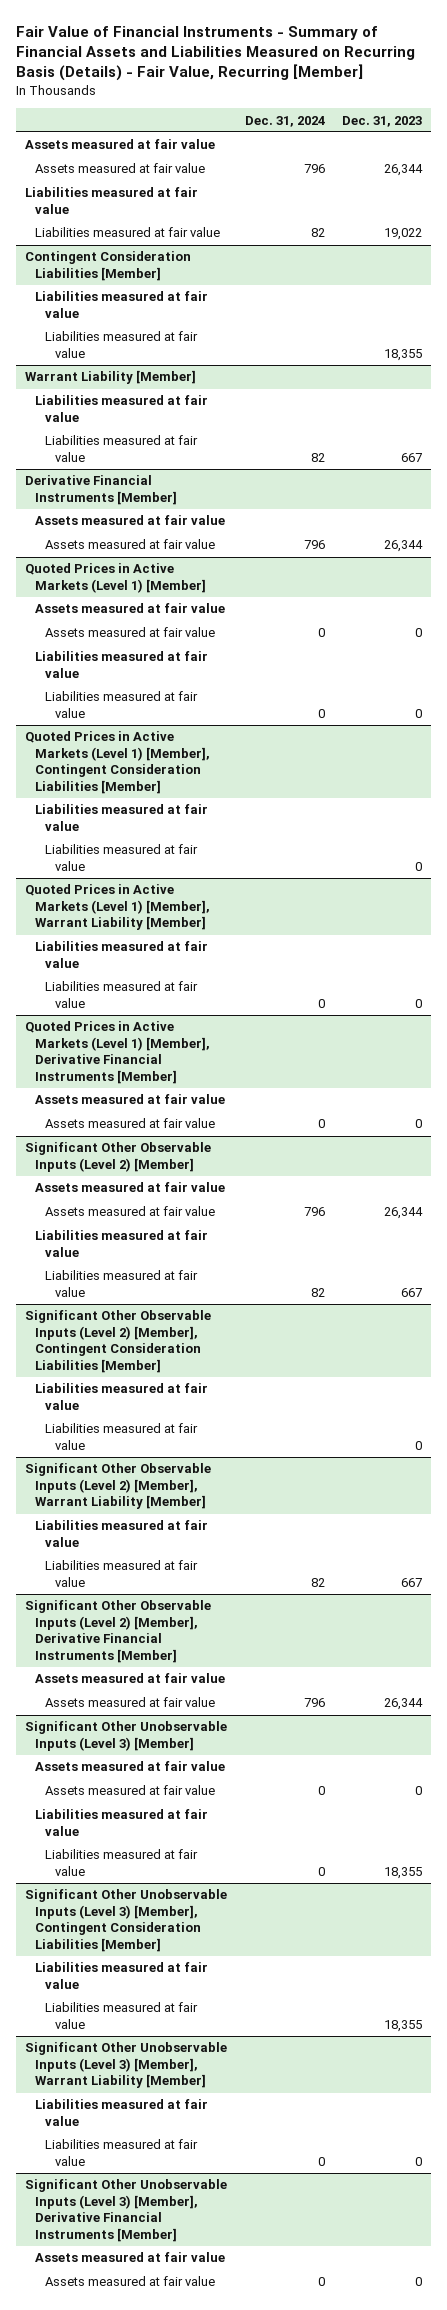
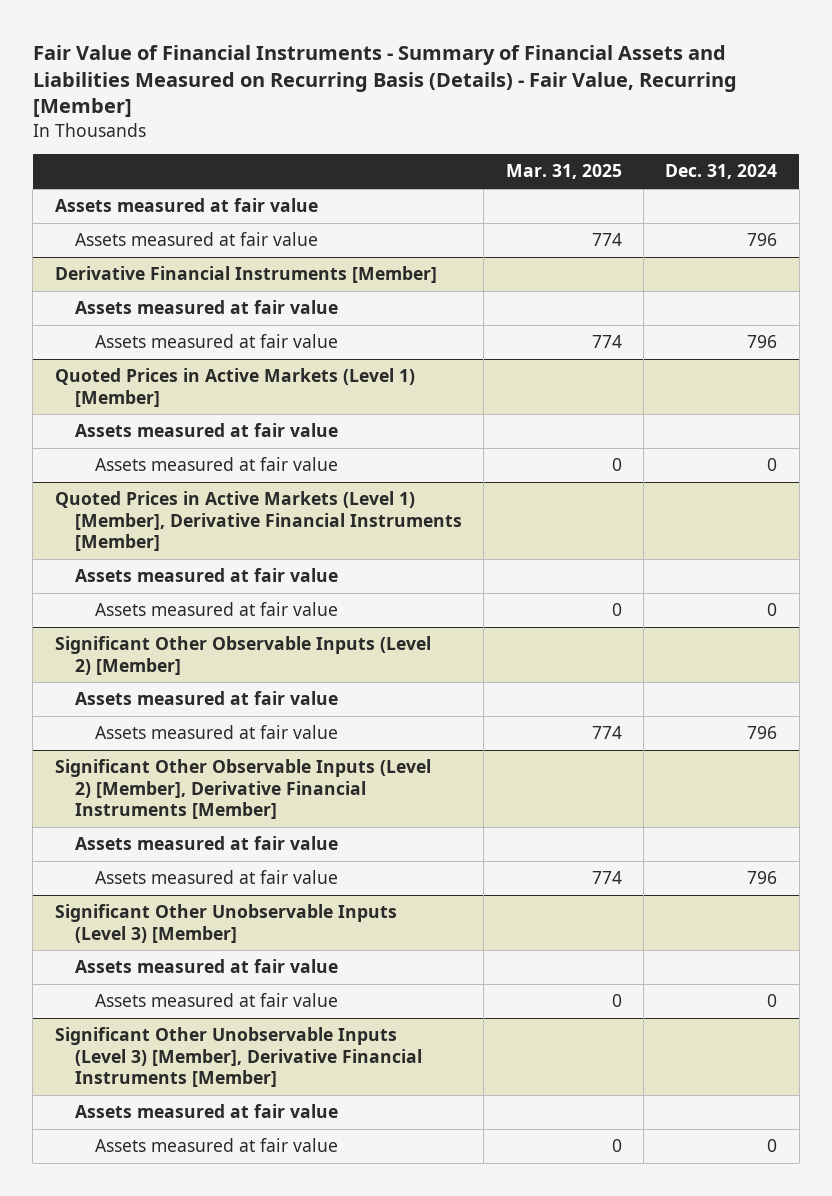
- | Dec. 31, 2024 | Dec. 31, 2023
+ | Mar. 31, 2025 | Dec. 31, 2024
- Liabilities measured at fair value
- Liabilities measured at fair value | 82 | 19,022
- Contingent Consideration Liabilities [Member]
- Liabilities measured at fair value
- Liabilities measured at fair value | | 18,355
- Warrant Liability [Member]
- Liabilities measured at fair value
- Liabilities measured at fair value | 82 | 667
@ Quoted Prices in Active Markets (Level 1) [Member]
- Liabilities measured at fair value
- Liabilities measured at fair value | 0 | 0
- Quoted Prices in Active Markets (Level 1) [Member], Contingent Consideration Liabilities [Member]
- Liabilities measured at fair value
- Liabilities measured at fair value | | 0
- Quoted Prices in Active Markets (Level 1) [Member], Warrant Liability [Member]
- Liabilities measured at fair value
- Liabilities measured at fair value | 0 | 0
@ Significant Other Observable Inputs (Level 2) [Member]
- Liabilities measured at fair value
- Liabilities measured at fair value | 82 | 667
- Significant Other Observable Inputs (Level 2) [Member], Contingent Consideration Liabilities [Member]
- Liabilities measured at fair value
- Liabilities measured at fair value | | 0
- Significant Other Observable Inputs (Level 2) [Member], Warrant Liability [Member]
- Liabilities measured at fair value
- Liabilities measured at fair value | 82 | 667
@ Significant Other Unobservable Inputs (Level 3) [Member]
- Liabilities measured at fair value
- Liabilities measured at fair value | 0 | 18,355
- Significant Other Unobservable Inputs (Level 3) [Member], Contingent Consideration Liabilities [Member]
- Liabilities measured at fair value
- Liabilities measured at fair value | | 18,355
- Significant Other Unobservable Inputs (Level 3) [Member], Warrant Liability [Member]
- Liabilities measured at fair value
- Liabilities measured at fair value | 0 | 0

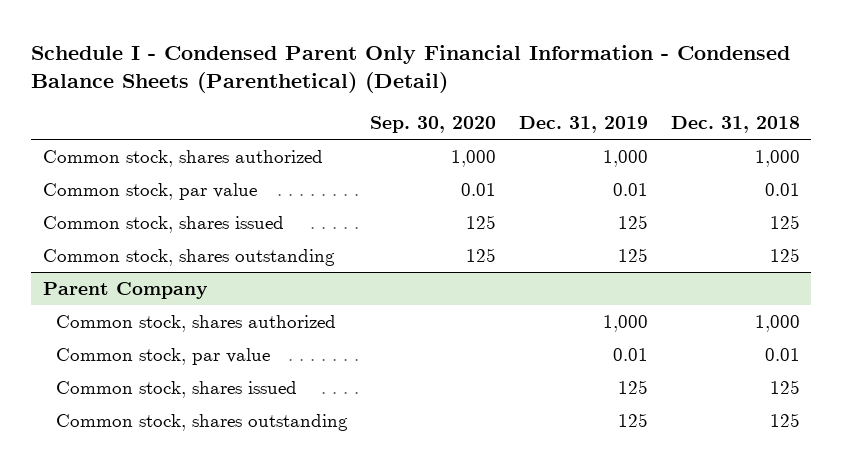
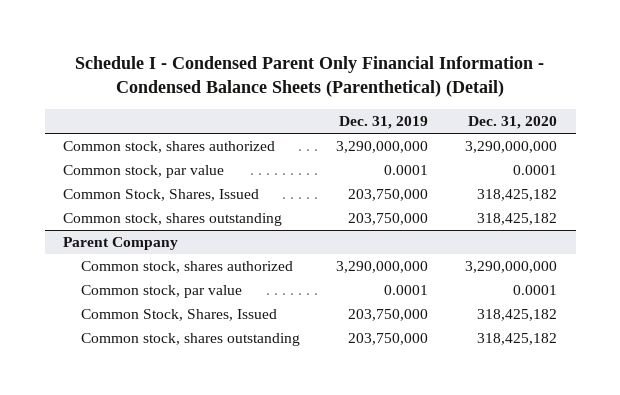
- | Sep. 30, 2020 | Dec. 31, 2019 | Dec. 31, 2018
+ | Dec. 31, 2019 | Dec. 31, 2020
- Common stock, shares authorized | 1,000 | 1,000 | 1,000
- Common stock, par value | 0.01 | 0.01 | 0.01
- Common stock, shares issued | 125 | 125 | 125
- Common stock, shares outstanding | 125 | 125 | 125
+ Common stock, shares authorized | 3,290,000,000 | 3,290,000,000
+ Common stock, par value | 0.0001 | 0.0001
+ Common Stock, Shares, Issued | 203,750,000 | 318,425,182
+ Common stock, shares outstanding | 203,750,000 | 318,425,182
@ Parent Company
- Common stock, shares authorized | | 1,000 | 1,000
- Common stock, par value | | 0.01 | 0.01
- Common stock, shares issued | | 125 | 125
- Common stock, shares outstanding | | 125 | 125
+ Common stock, shares authorized | 3,290,000,000 | 3,290,000,000
+ Common stock, par value | 0.0001 | 0.0001
+ Common Stock, Shares, Issued | 203,750,000 | 318,425,182
+ Common stock, shares outstanding | 203,750,000 | 318,425,182

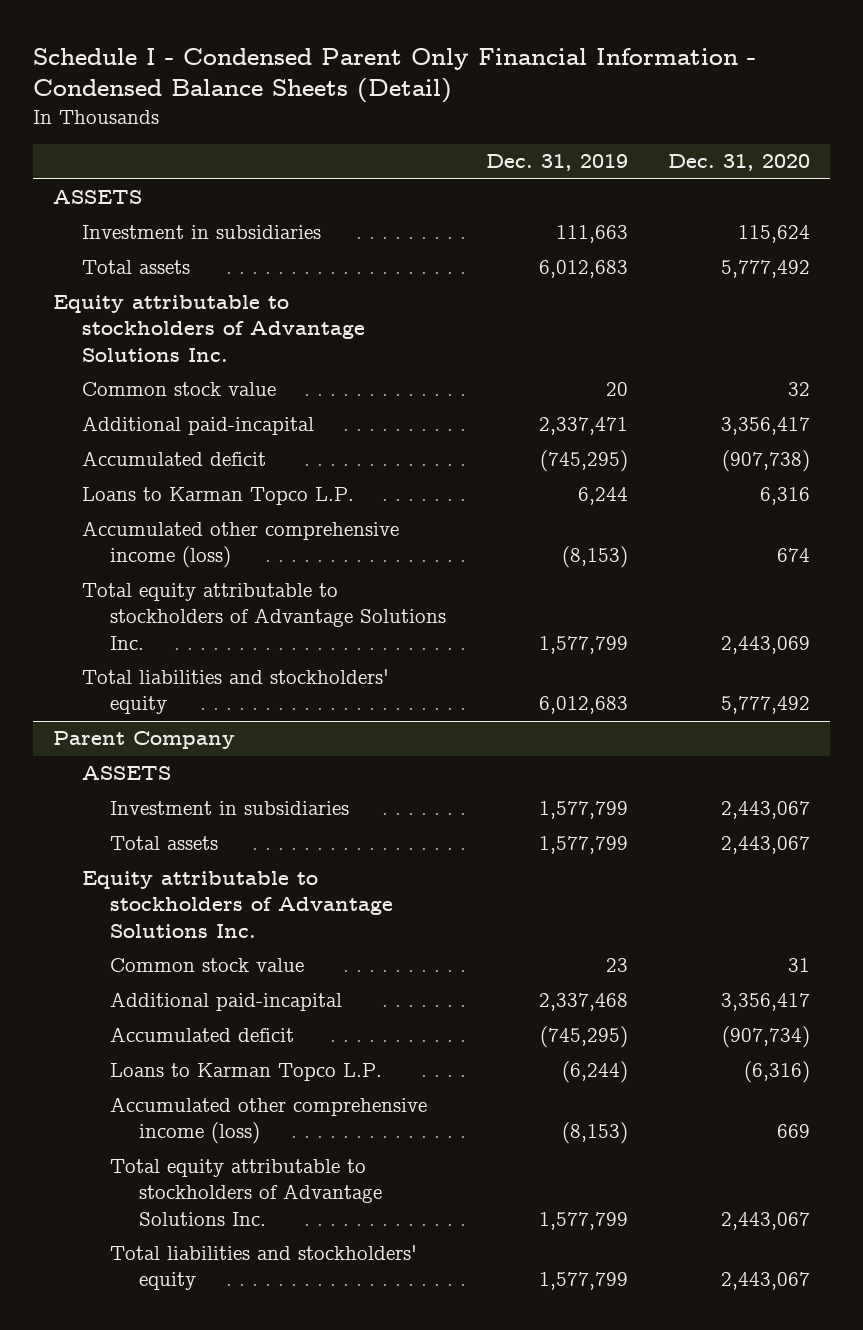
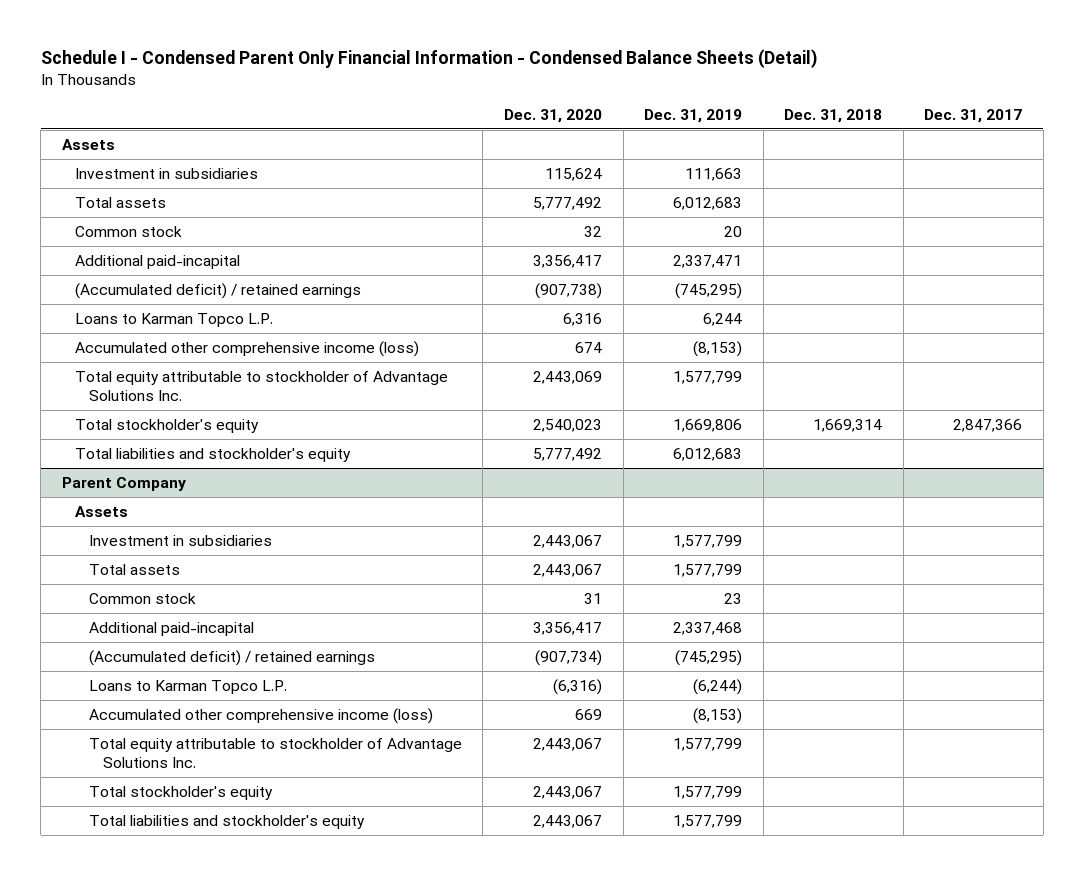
- | Dec. 31, 2019 | Dec. 31, 2020
+ | Dec. 31, 2020 | Dec. 31, 2019 | Dec. 31, 2018 | Dec. 31, 2017
- ASSETS
+ Assets
- Equity attributable to stockholders of Advantage Solutions Inc.
- Common stock value | 20 | 32
+ Common stock | 32 | 20 | |
- Accumulated deficit | (745,295) | (907,738)
+ (Accumulated deficit) / retained earnings | (907,738) | (745,295) | |
- Total equity attributable to stockholders of Advantage Solutions Inc. | 1,577,799 | 2,443,069
- Total liabilities and stockholders' equity | 6,012,683 | 5,777,492
+ Total equity attributable to stockholder of Advantage Solutions Inc. | 2,443,069 | 1,577,799 | |
+ Total stockholder's equity | 2,540,023 | 1,669,806 | 1,669,314 | 2,847,366
+ Total liabilities and stockholder's equity | 5,777,492 | 6,012,683 | |
@ Parent Company
- ASSETS
+ Assets
- Equity attributable to stockholders of Advantage Solutions Inc.
- Common stock value | 23 | 31
+ Common stock | 31 | 23 | |
- Accumulated deficit | (745,295) | (907,734)
+ (Accumulated deficit) / retained earnings | (907,734) | (745,295) | |
- Total equity attributable to stockholders of Advantage Solutions Inc. | 1,577,799 | 2,443,067
- Total liabilities and stockholders' equity | 1,577,799 | 2,443,067
+ Total equity attributable to stockholder of Advantage Solutions Inc. | 2,443,067 | 1,577,799 | |
+ Total stockholder's equity | 2,443,067 | 1,577,799 | |
+ Total liabilities and stockholder's equity | 2,443,067 | 1,577,799 | |

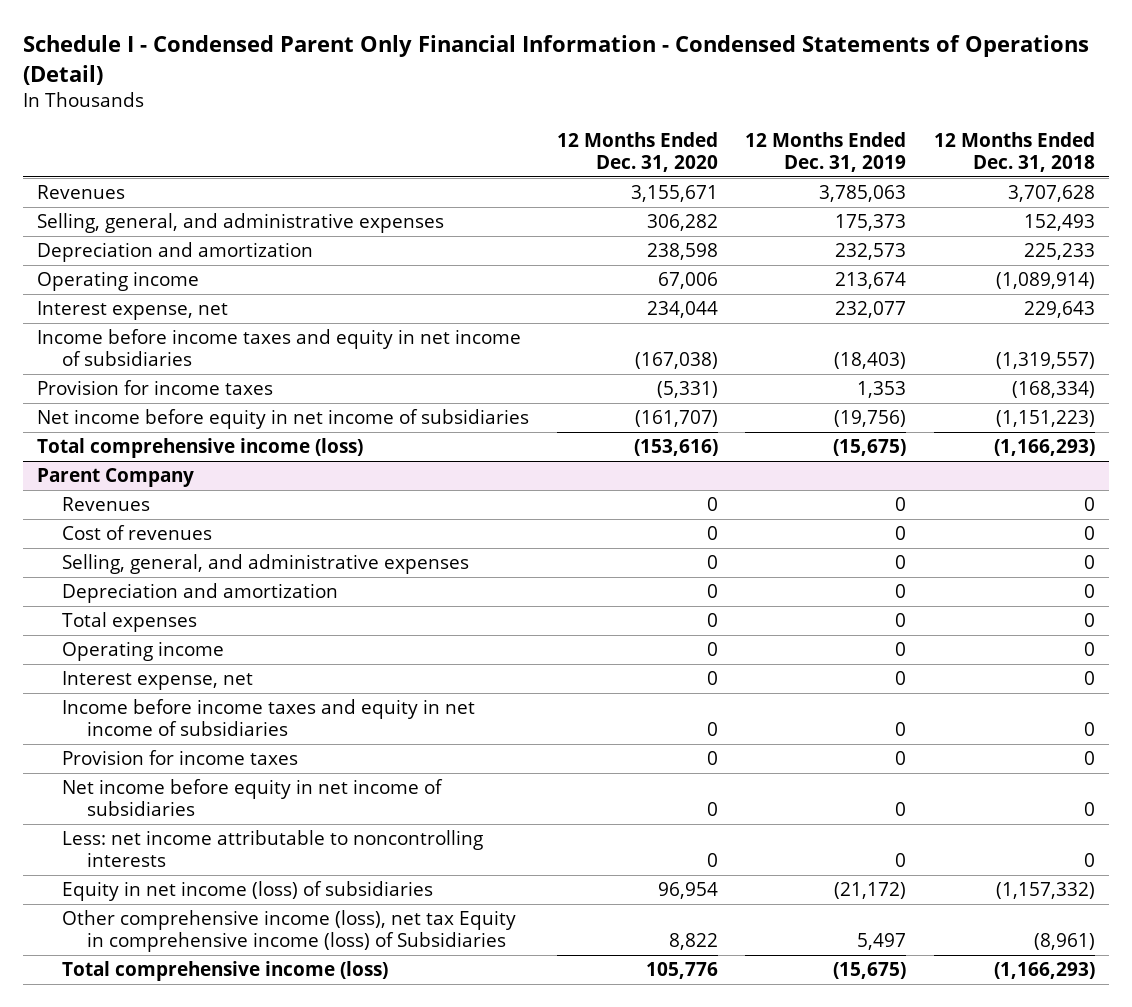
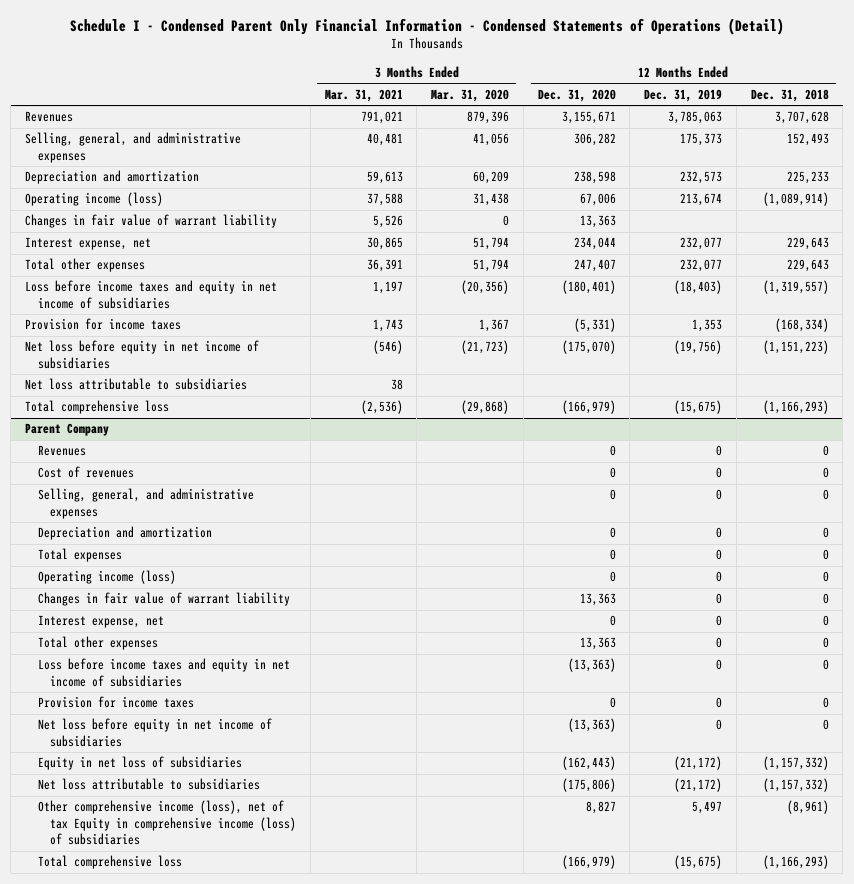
- | 12 Months Ended Dec. 31, 2020 | 12 Months Ended Dec. 31, 2019 | 12 Months Ended Dec. 31, 2018
+ | 3 Months Ended Mar. 31, 2021 | 3 Months Ended Mar. 31, 2020 | 12 Months Ended Dec. 31, 2020 | 12 Months Ended Dec. 31, 2019 | 12 Months Ended Dec. 31, 2018
- Operating income | 67,006 | 213,674 | (1,089,914)
+ Operating income (loss) | 37,588 | 31,438 | 67,006 | 213,674 | (1,089,914)
+ Changes in fair value of warrant liability | 5,526 | 0 | 13,363 | |
- Income before income taxes and equity in net income of subsidiaries | (167,038) | (18,403) | (1,319,557)
+ Total other expenses | 36,391 | 51,794 | 247,407 | 232,077 | 229,643
+ Loss before income taxes and equity in net income of subsidiaries | 1,197 | (20,356) | (180,401) | (18,403) | (1,319,557)
- Net income before equity in net income of subsidiaries | (161,707) | (19,756) | (1,151,223)
- Total comprehensive income (loss) | (153,616) | (15,675) | (1,166,293)
+ Net loss before equity in net income of subsidiaries | (546) | (21,723) | (175,070) | (19,756) | (1,151,223)
+ Net loss attributable to subsidiaries | 38 | | | |
+ Total comprehensive loss | (2,536) | (29,868) | (166,979) | (15,675) | (1,166,293)
@ Parent Company
- Operating income | 0 | 0 | 0
+ Operating income (loss) | | | 0 | 0 | 0
+ Changes in fair value of warrant liability | | | 13,363 | 0 | 0
- Income before income taxes and equity in net income of subsidiaries | 0 | 0 | 0
+ Total other expenses | | | 13,363 | 0 | 0
+ Loss before income taxes and equity in net income of subsidiaries | | | (13,363) | 0 | 0
- Net income before equity in net income of subsidiaries | 0 | 0 | 0
- Less: net income attributable to noncontrolling interests | 0 | 0 | 0
- Equity in net income (loss) of subsidiaries | 96,954 | (21,172) | (1,157,332)
- Other comprehensive income (loss), net tax Equity in comprehensive income (loss) of Subsidiaries | 8,822 | 5,497 | (8,961)
- Total comprehensive income (loss) | 105,776 | (15,675) | (1,166,293)
+ Net loss before equity in net income of subsidiaries | | | (13,363) | 0 | 0
+ Equity in net loss of subsidiaries | | | (162,443) | (21,172) | (1,157,332)
+ Net loss attributable to subsidiaries | | | (175,806) | (21,172) | (1,157,332)
+ Other comprehensive income (loss), net of tax Equity in comprehensive income (loss) of subsidiaries | | | 8,827 | 5,497 | (8,961)
+ Total comprehensive loss | | | (166,979) | (15,675) | (1,166,293)

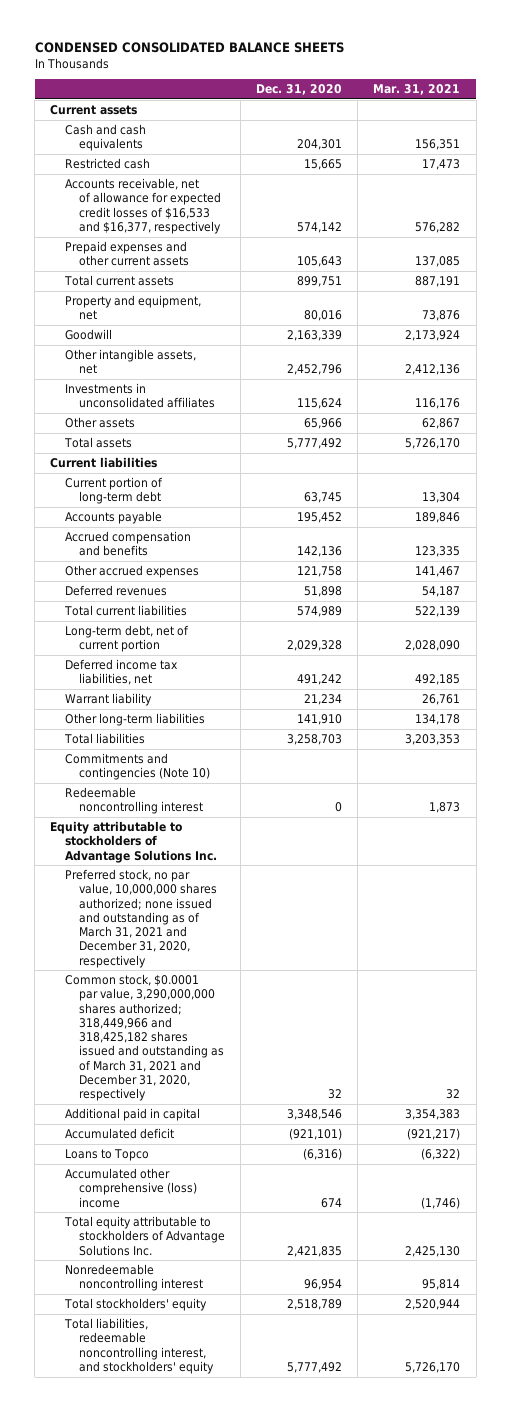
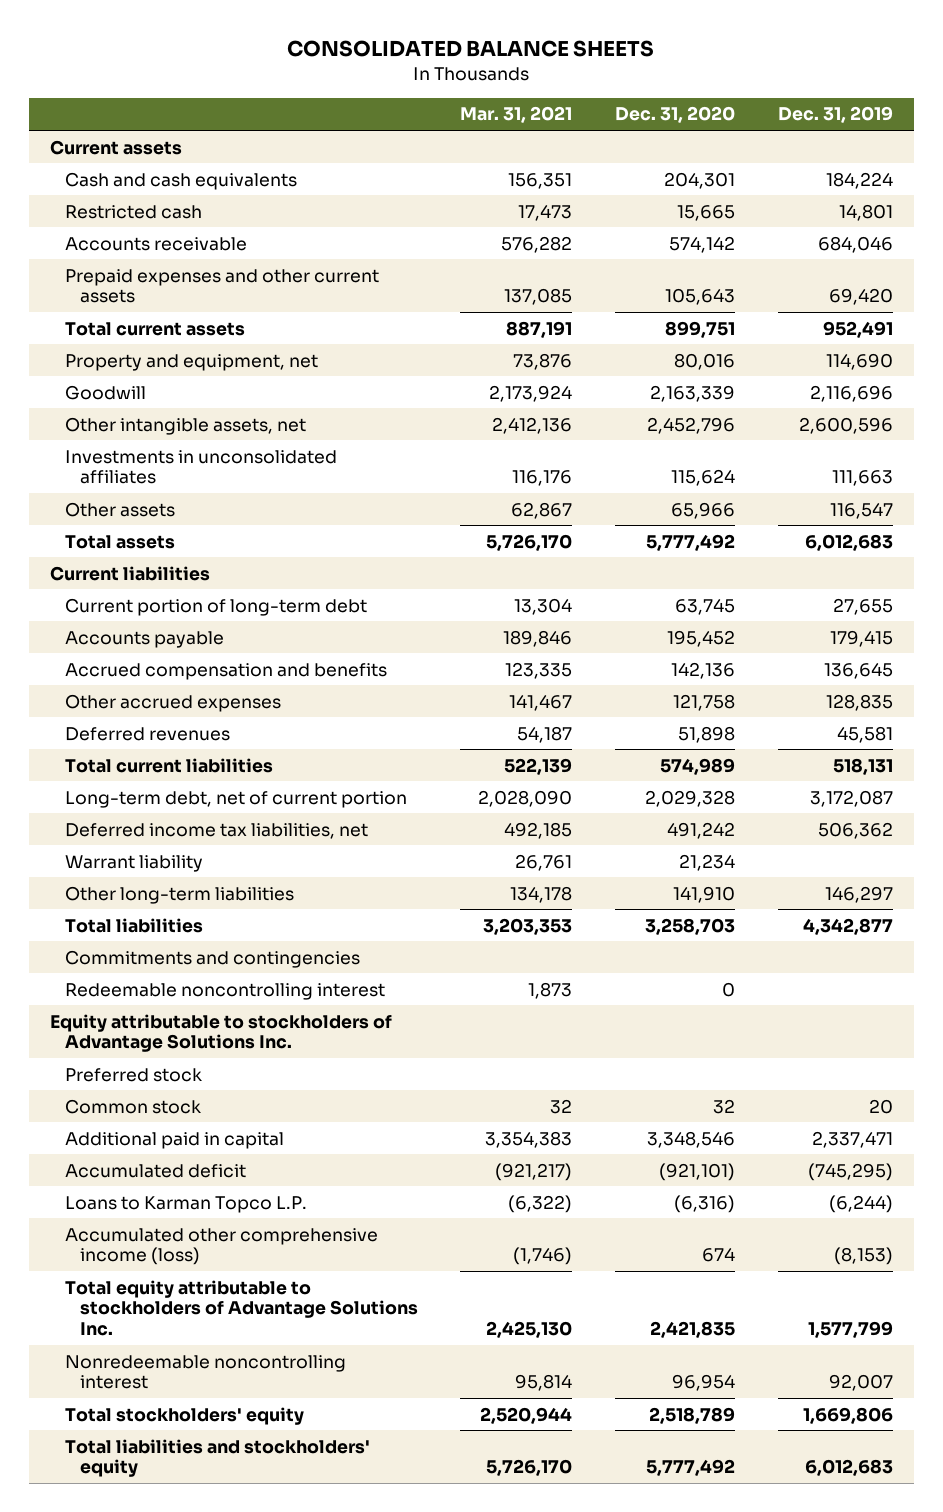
- CONDENSED CONSOLIDATED BALANCE SHEETS
+ CONSOLIDATED BALANCE SHEETS
- | Dec. 31, 2020 | Mar. 31, 2021
+ | Mar. 31, 2021 | Dec. 31, 2020 | Dec. 31, 2019
- Accounts receivable, net of allowance for expected credit losses of $16,533 and $16,377, respectively | 574,142 | 576,282
+ Accounts receivable | 576,282 | 574,142 | 684,046
- Commitments and contingencies (Note 10)
+ Commitments and contingencies
- Preferred stock, no par value, 10,000,000 shares authorized; none issued and outstanding as of March 31, 2021 and December 31, 2020, respectively
- Common stock, $0.0001 par value, 3,290,000,000 shares authorized; 318,449,966 and 318,425,182 shares issued and outstanding as of March 31, 2021 and December 31, 2020, respectively | 32 | 32
+ Preferred stock
+ Common stock | 32 | 32 | 20
- Loans to Topco | (6,316) | (6,322)
- Accumulated other comprehensive (loss) income | 674 | (1,746)
+ Loans to Karman Topco L.P. | (6,322) | (6,316) | (6,244)
+ Accumulated other comprehensive income (loss) | (1,746) | 674 | (8,153)
- Total liabilities, redeemable noncontrolling interest, and stockholders' equity | 5,777,492 | 5,726,170
+ Total liabilities and stockholders' equity | 5,726,170 | 5,777,492 | 6,012,683

